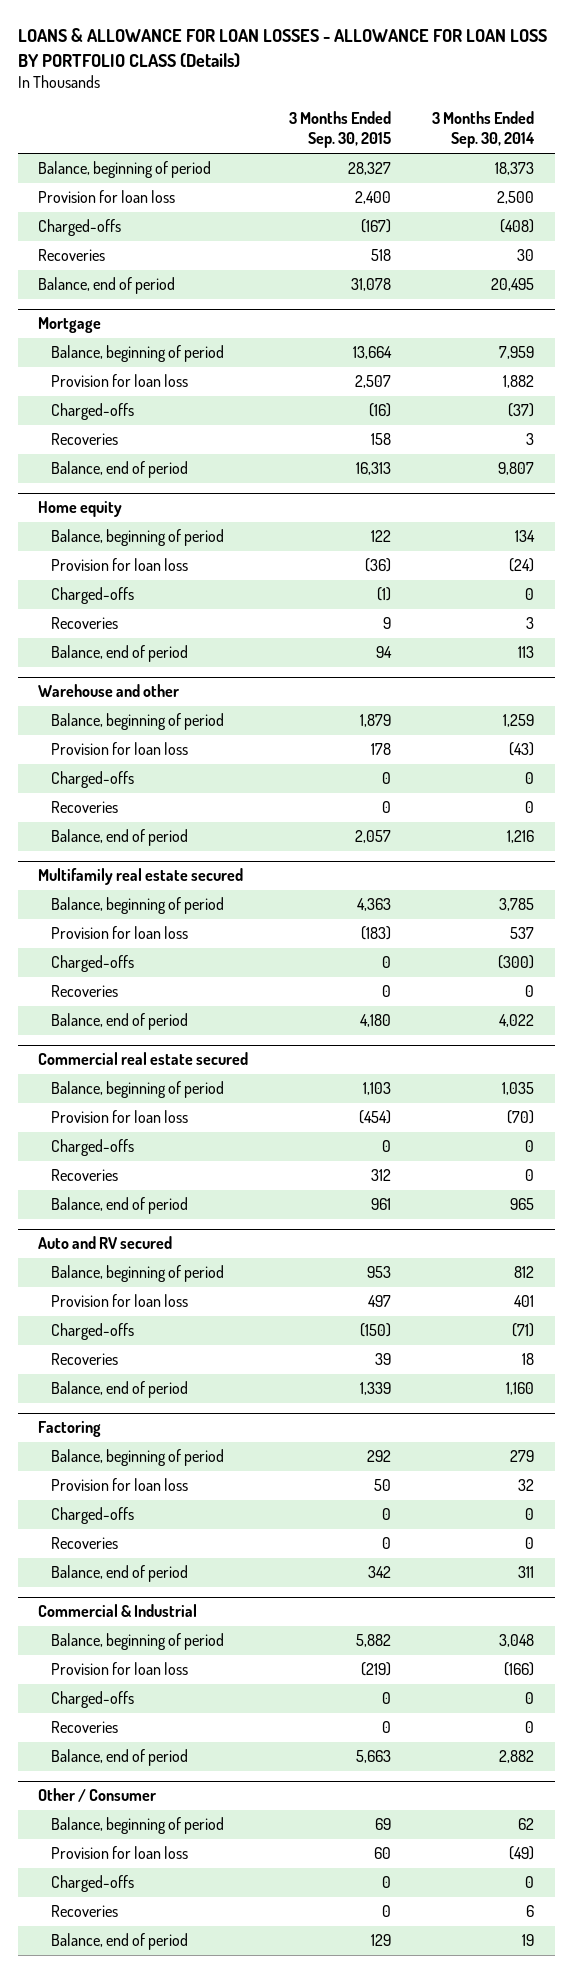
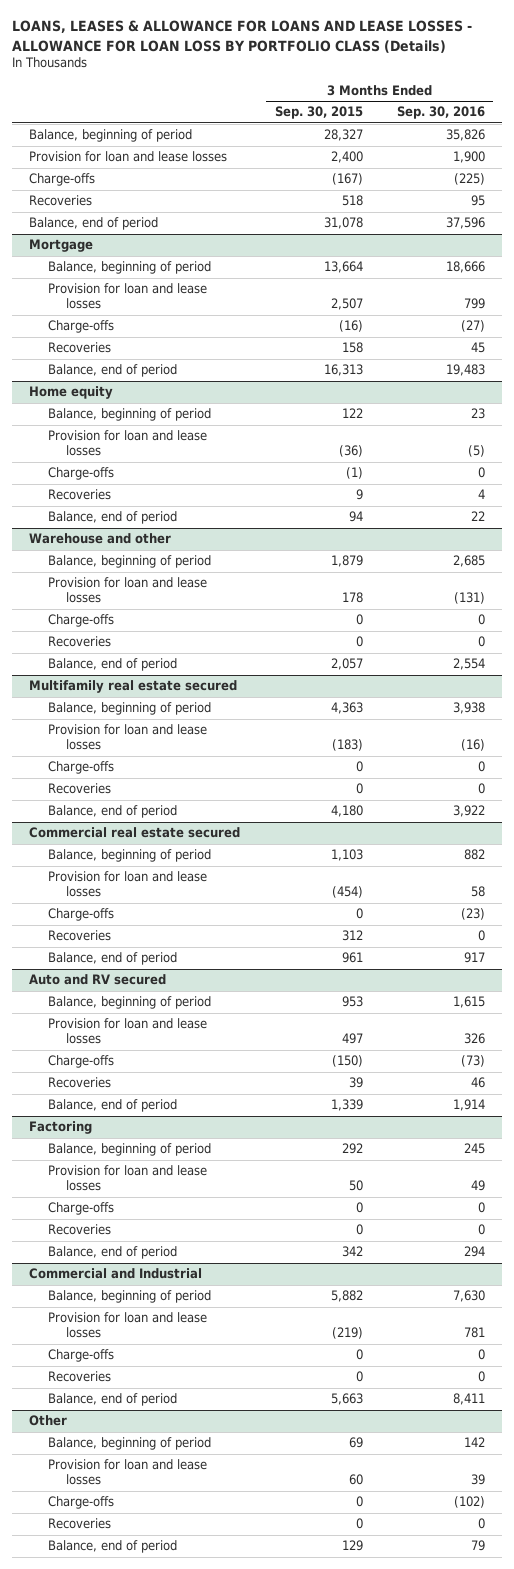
- LOANS & ALLOWANCE FOR LOAN LOSSES - ALLOWANCE FOR LOAN LOSS BY PORTFOLIO CLASS (Details)
+ LOANS, LEASES & ALLOWANCE FOR LOANS AND LEASE LOSSES - ALLOWANCE FOR LOAN LOSS BY PORTFOLIO CLASS (Details)
- | 3 Months Ended Sep. 30, 2015 | 3 Months Ended Sep. 30, 2014
+ | 3 Months Ended Sep. 30, 2015 | 3 Months Ended Sep. 30, 2016
- Provision for loan loss | 2,400 | 2,500
- Charged-offs | (167) | (408)
+ Provision for loan and lease losses | 2,400 | 1,900
+ Charge-offs | (167) | (225)
@ Mortgage
- Provision for loan loss | 2,507 | 1,882
- Charged-offs | (16) | (37)
+ Provision for loan and lease losses | 2,507 | 799
+ Charge-offs | (16) | (27)
@ Home equity
- Provision for loan loss | (36) | (24)
- Charged-offs | (1) | 0
+ Provision for loan and lease losses | (36) | (5)
+ Charge-offs | (1) | 0
@ Warehouse and other
- Provision for loan loss | 178 | (43)
- Charged-offs | 0 | 0
+ Provision for loan and lease losses | 178 | (131)
+ Charge-offs | 0 | 0
@ Multifamily real estate secured
- Provision for loan loss | (183) | 537
- Charged-offs | 0 | (300)
+ Provision for loan and lease losses | (183) | (16)
+ Charge-offs | 0 | 0
@ Commercial real estate secured
- Provision for loan loss | (454) | (70)
- Charged-offs | 0 | 0
+ Provision for loan and lease losses | (454) | 58
+ Charge-offs | 0 | (23)
@ Auto and RV secured
- Provision for loan loss | 497 | 401
- Charged-offs | (150) | (71)
+ Provision for loan and lease losses | 497 | 326
+ Charge-offs | (150) | (73)
@ Factoring
- Provision for loan loss | 50 | 32
- Charged-offs | 0 | 0
+ Provision for loan and lease losses | 50 | 49
+ Charge-offs | 0 | 0
- Commercial & Industrial
+ Commercial and Industrial
- Provision for loan loss | (219) | (166)
- Charged-offs | 0 | 0
+ Provision for loan and lease losses | (219) | 781
+ Charge-offs | 0 | 0
- Other / Consumer
+ Other
- Provision for loan loss | 60 | (49)
- Charged-offs | 0 | 0
+ Provision for loan and lease losses | 60 | 39
+ Charge-offs | 0 | (102)

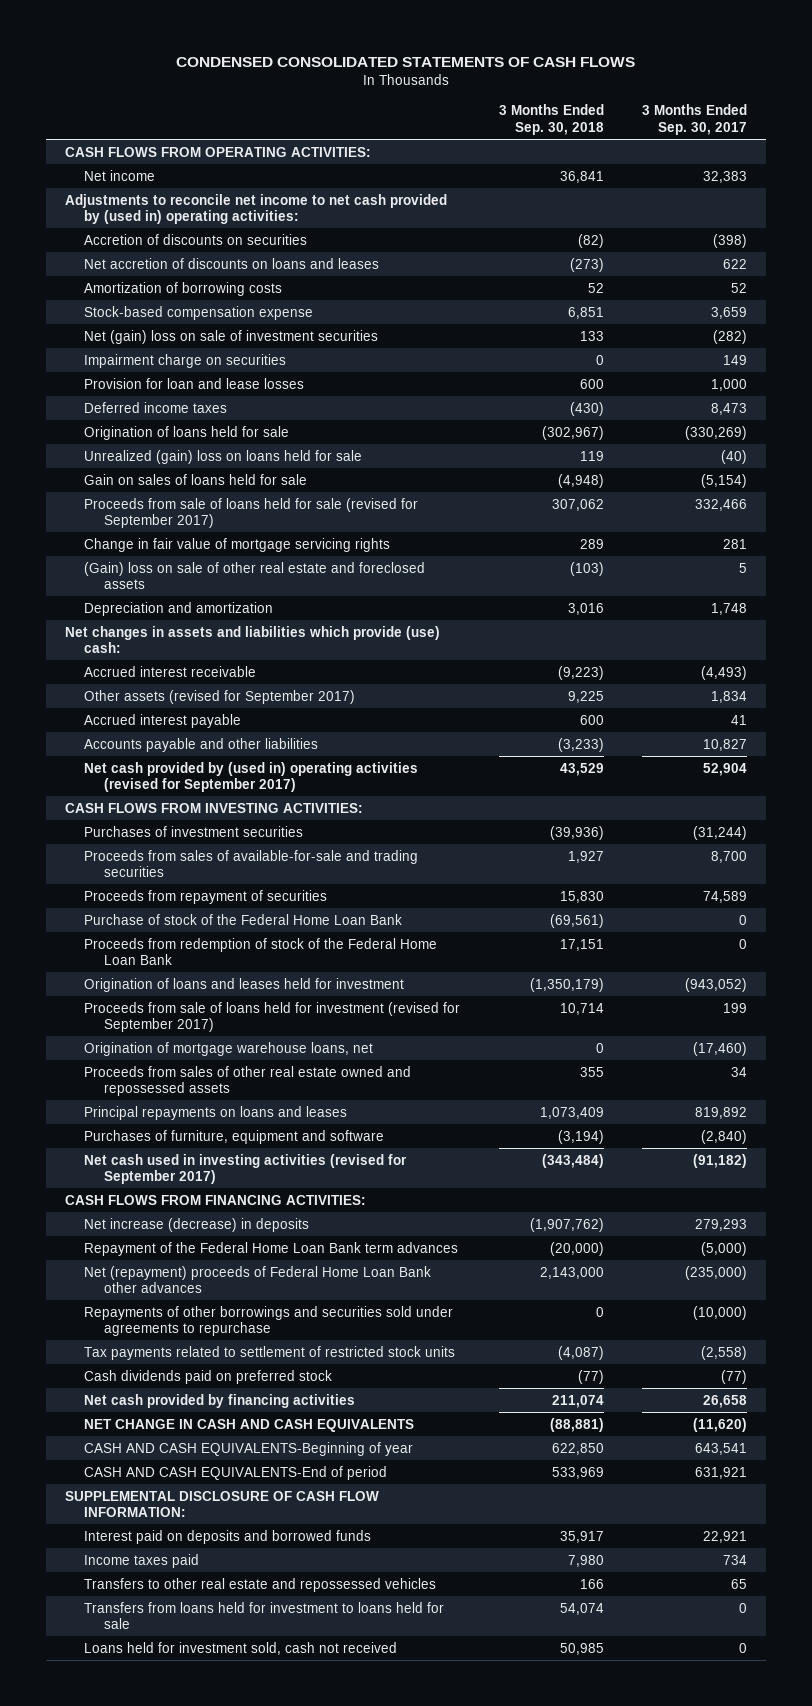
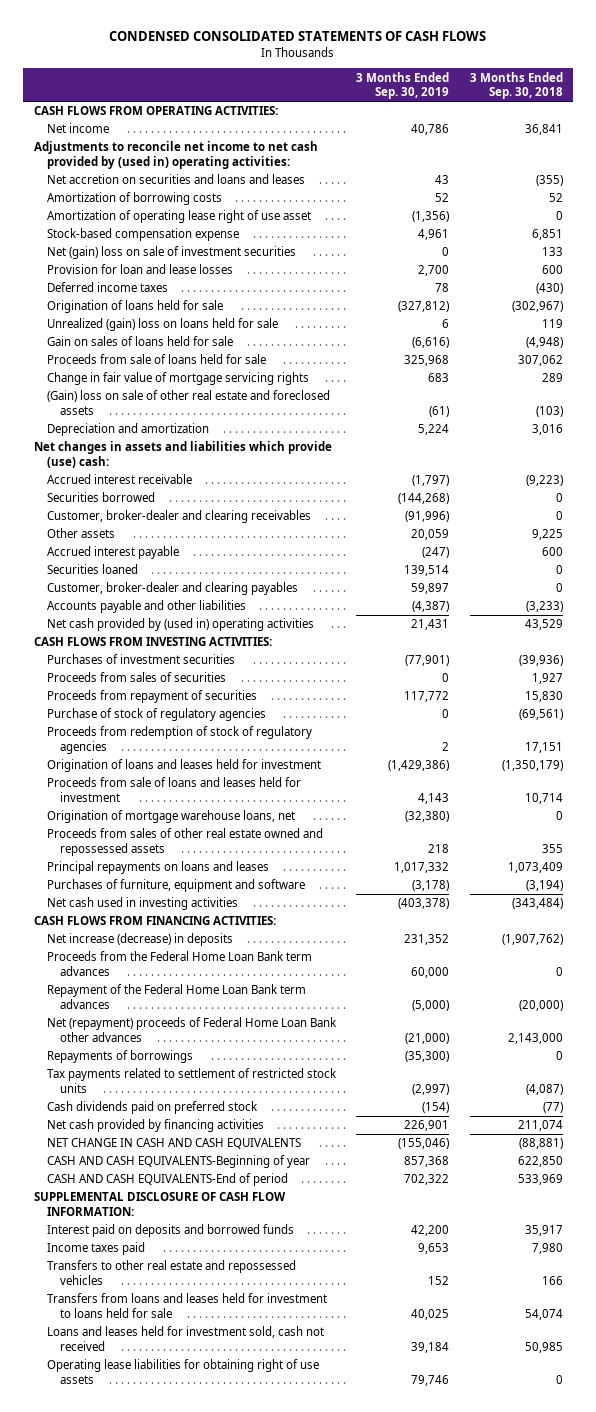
- | 3 Months Ended Sep. 30, 2018 | 3 Months Ended Sep. 30, 2017
+ | 3 Months Ended Sep. 30, 2019 | 3 Months Ended Sep. 30, 2018
- Accretion of discounts on securities | (82) | (398)
- Net accretion of discounts on loans and leases | (273) | 622
+ Net accretion on securities and loans and leases | 43 | (355)
+ Amortization of operating lease right of use asset | (1,356) | 0
- Impairment charge on securities | 0 | 149
- Proceeds from sale of loans held for sale (revised for September 2017) | 307,062 | 332,466
+ Proceeds from sale of loans held for sale | 325,968 | 307,062
- Other assets (revised for September 2017) | 9,225 | 1,834
+ Securities borrowed | (144,268) | 0
+ Customer, broker-dealer and clearing receivables | (91,996) | 0
+ Other assets | 20,059 | 9,225
+ Securities loaned | 139,514 | 0
+ Customer, broker-dealer and clearing payables | 59,897 | 0
- Net cash provided by (used in) operating activities (revised for September 2017) | 43,529 | 52,904
+ Net cash provided by (used in) operating activities | 21,431 | 43,529
- Proceeds from sales of available-for-sale and trading securities | 1,927 | 8,700
+ Proceeds from sales of securities | 0 | 1,927
- Purchase of stock of the Federal Home Loan Bank | (69,561) | 0
- Proceeds from redemption of stock of the Federal Home Loan Bank | 17,151 | 0
+ Purchase of stock of regulatory agencies | 0 | (69,561)
+ Proceeds from redemption of stock of regulatory agencies | 2 | 17,151
- Proceeds from sale of loans held for investment (revised for September 2017) | 10,714 | 199
+ Proceeds from sale of loans and leases held for investment | 4,143 | 10,714
- Net cash used in investing activities (revised for September 2017) | (343,484) | (91,182)
+ Net cash used in investing activities | (403,378) | (343,484)
+ Proceeds from the Federal Home Loan Bank term advances | 60,000 | 0
- Repayments of other borrowings and securities sold under agreements to repurchase | 0 | (10,000)
+ Repayments of borrowings | (35,300) | 0
- Transfers from loans held for investment to loans held for sale | 54,074 | 0
- Loans held for investment sold, cash not received | 50,985 | 0
+ Transfers from loans and leases held for investment to loans held for sale | 40,025 | 54,074
+ Loans and leases held for investment sold, cash not received | 39,184 | 50,985
+ Operating lease liabilities for obtaining right of use assets | 79,746 | 0

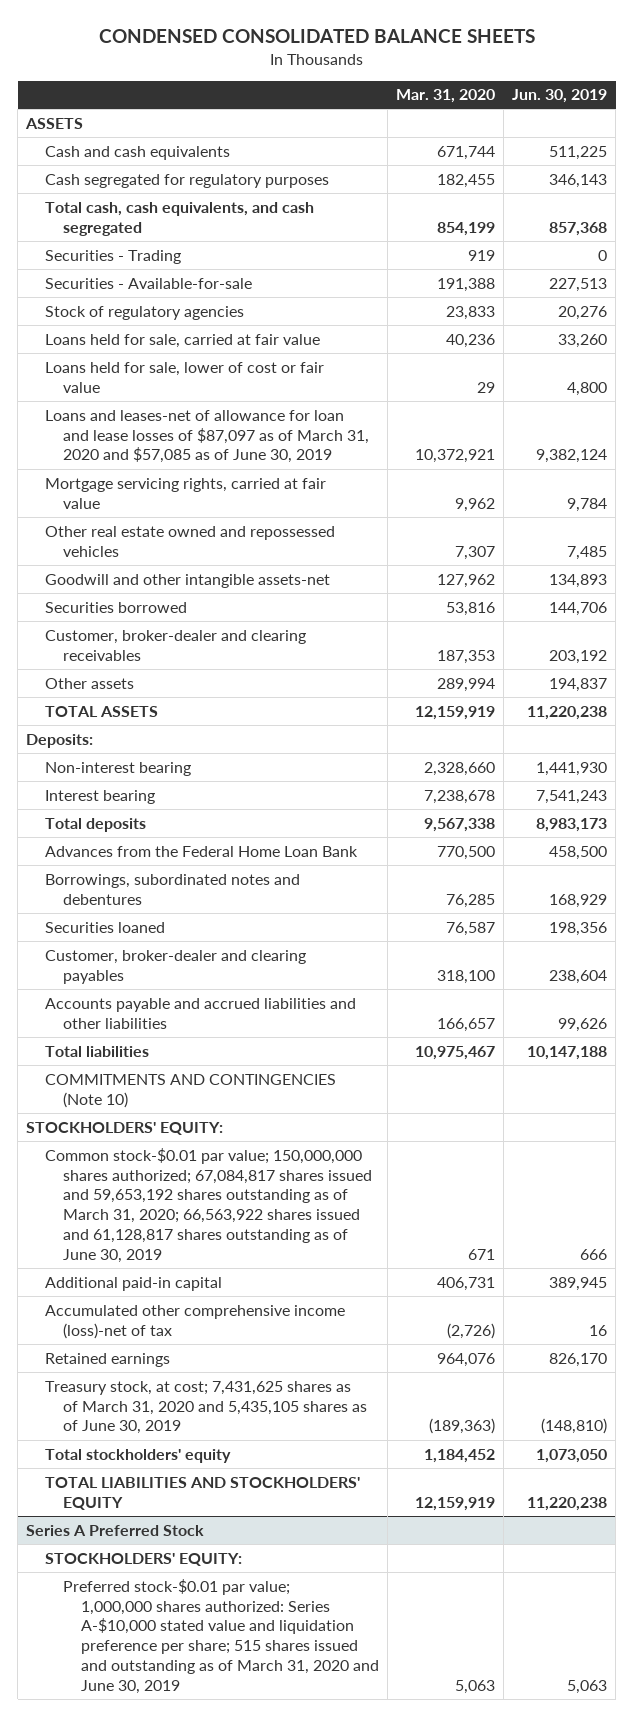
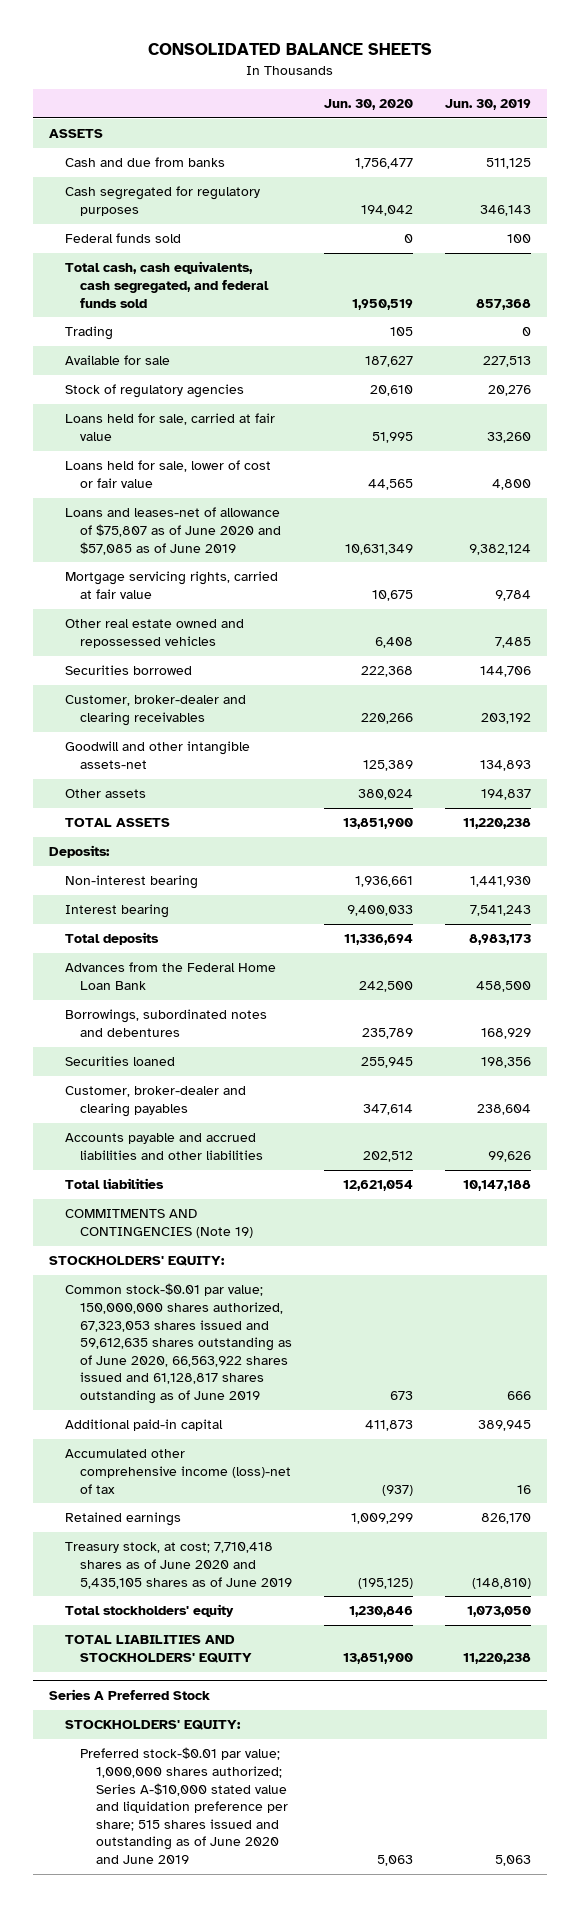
- CONDENSED CONSOLIDATED BALANCE SHEETS
+ CONSOLIDATED BALANCE SHEETS
- | Mar. 31, 2020 | Jun. 30, 2019
+ | Jun. 30, 2020 | Jun. 30, 2019
- Cash and cash equivalents | 671,744 | 511,225
+ Cash and due from banks | 1,756,477 | 511,125
- Total cash, cash equivalents, and cash segregated | 854,199 | 857,368
- Securities - Trading | 919 | 0
- Securities - Available-for-sale | 191,388 | 227,513
+ Federal funds sold | 0 | 100
+ Total cash, cash equivalents, cash segregated, and federal funds sold | 1,950,519 | 857,368
+ Trading | 105 | 0
+ Available for sale | 187,627 | 227,513
- Loans and leases-net of allowance for loan and lease losses of $87,097 as of March 31, 2020 and $57,085 as of June 30, 2019 | 10,372,921 | 9,382,124
+ Loans and leases-net of allowance of $75,807 as of June 2020 and $57,085 as of June 2019 | 10,631,349 | 9,382,124
moved down: Goodwill and other intangible assets-net | 125,389 | 134,893
- COMMITMENTS AND CONTINGENCIES (Note 10)
+ COMMITMENTS AND CONTINGENCIES (Note 19)
- Common stock-$0.01 par value; 150,000,000 shares authorized; 67,084,817 shares issued and 59,653,192 shares outstanding as of March 31, 2020; 66,563,922 shares issued and 61,128,817 shares outstanding as of June 30, 2019 | 671 | 666
+ Common stock-$0.01 par value; 150,000,000 shares authorized, 67,323,053 shares issued and 59,612,635 shares outstanding as of June 2020, 66,563,922 shares issued and 61,128,817 shares outstanding as of June 2019 | 673 | 666
- Treasury stock, at cost; 7,431,625 shares as of March 31, 2020 and 5,435,105 shares as of June 30, 2019 | (189,363) | (148,810)
+ Treasury stock, at cost; 7,710,418 shares as of June 2020 and 5,435,105 shares as of June 2019 | (195,125) | (148,810)
@ Series A Preferred Stock
- Preferred stock-$0.01 par value; 1,000,000 shares authorized: Series A-$10,000 stated value and liquidation preference per share; 515 shares issued and outstanding as of March 31, 2020 and June 30, 2019 | 5,063 | 5,063
+ Preferred stock-$0.01 par value; 1,000,000 shares authorized; Series A-$10,000 stated value and liquidation preference per share; 515 shares issued and outstanding as of June 2020 and June 2019 | 5,063 | 5,063

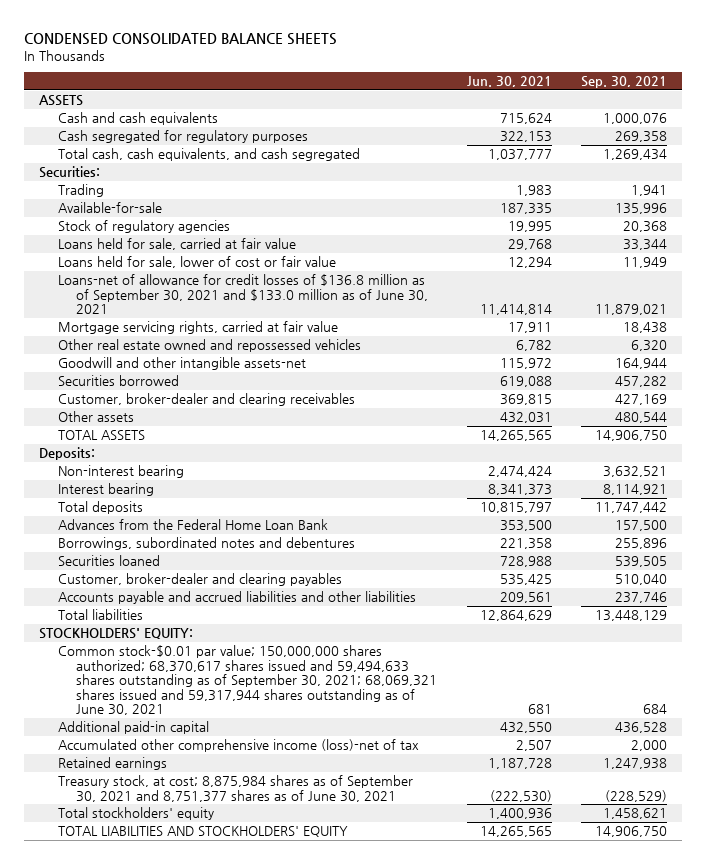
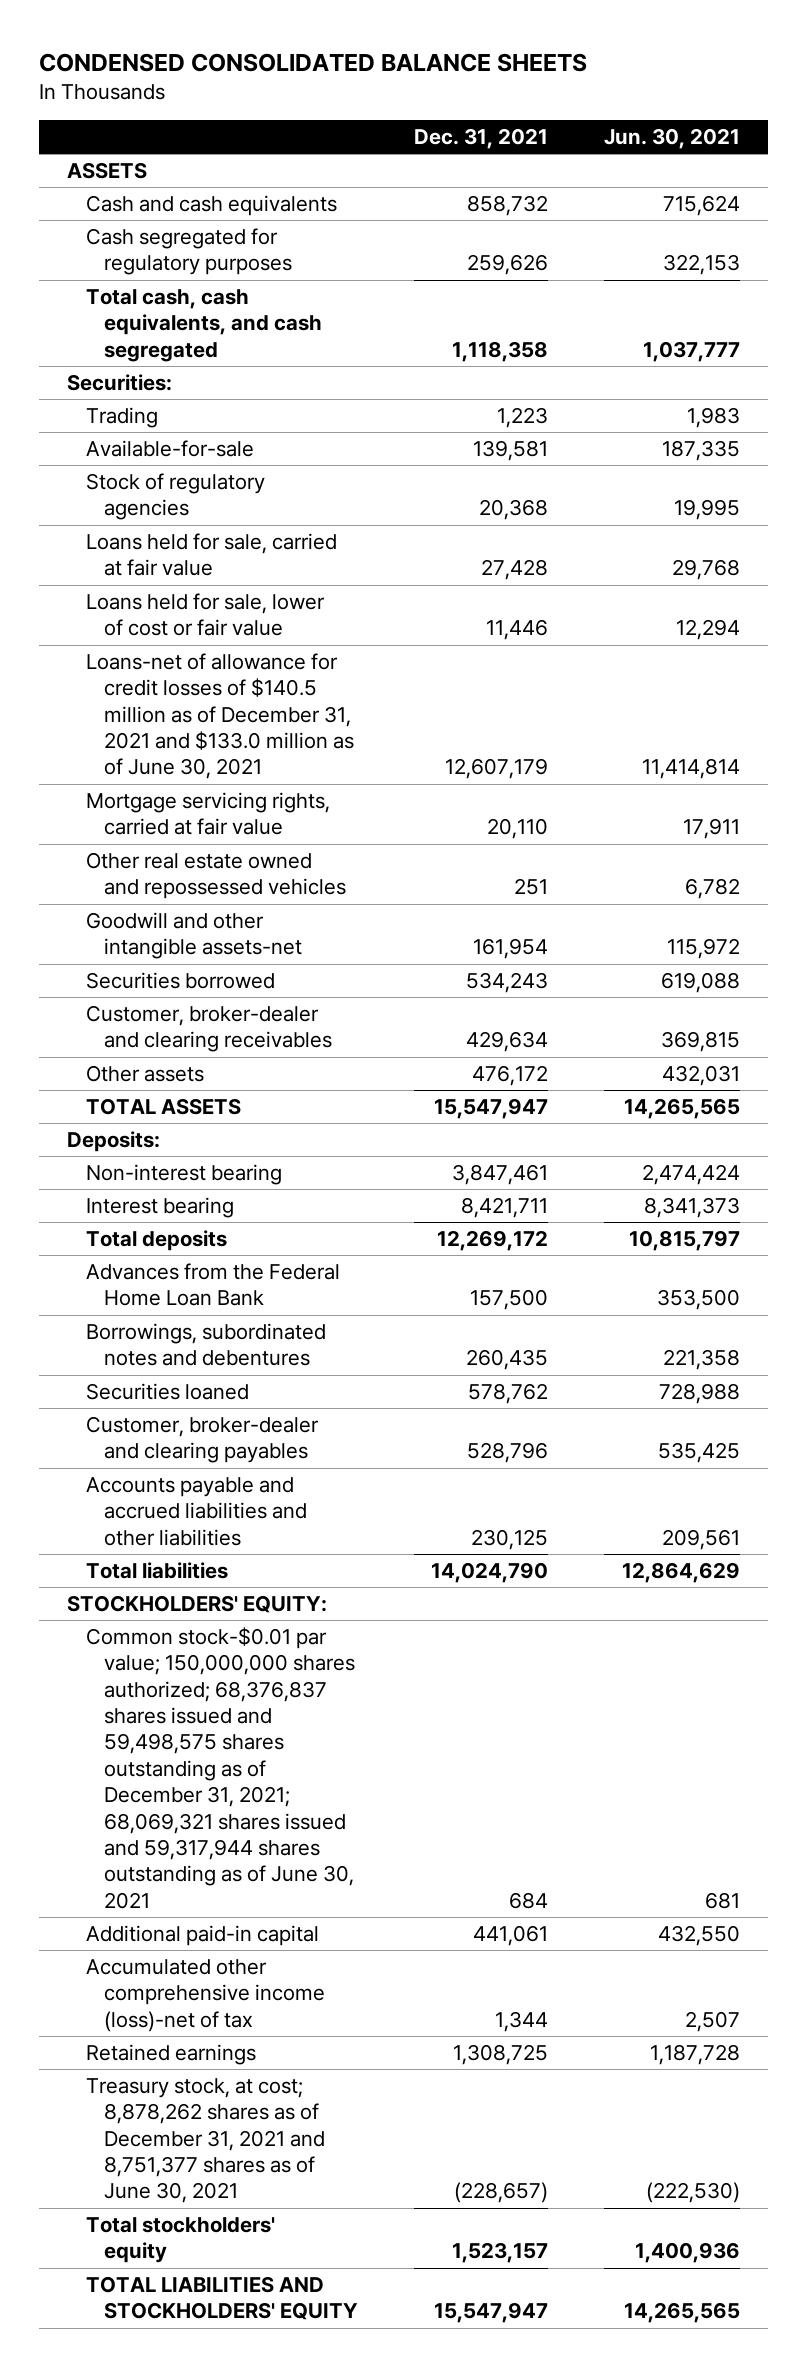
- | Jun. 30, 2021 | Sep. 30, 2021
+ | Dec. 31, 2021 | Jun. 30, 2021
- Loans-net of allowance for credit losses of $136.8 million as of September 30, 2021 and $133.0 million as of June 30, 2021 | 11,414,814 | 11,879,021
+ Loans-net of allowance for credit losses of $140.5 million as of December 31, 2021 and $133.0 million as of June 30, 2021 | 12,607,179 | 11,414,814
- Common stock-$0.01 par value; 150,000,000 shares authorized; 68,370,617 shares issued and 59,494,633 shares outstanding as of September 30, 2021; 68,069,321 shares issued and 59,317,944 shares outstanding as of June 30, 2021 | 681 | 684
+ Common stock-$0.01 par value; 150,000,000 shares authorized; 68,376,837 shares issued and 59,498,575 shares outstanding as of December 31, 2021; 68,069,321 shares issued and 59,317,944 shares outstanding as of June 30, 2021 | 684 | 681
- Treasury stock, at cost; 8,875,984 shares as of September 30, 2021 and 8,751,377 shares as of June 30, 2021 | (222,530) | (228,529)
+ Treasury stock, at cost; 8,878,262 shares as of December 31, 2021 and 8,751,377 shares as of June 30, 2021 | (228,657) | (222,530)

